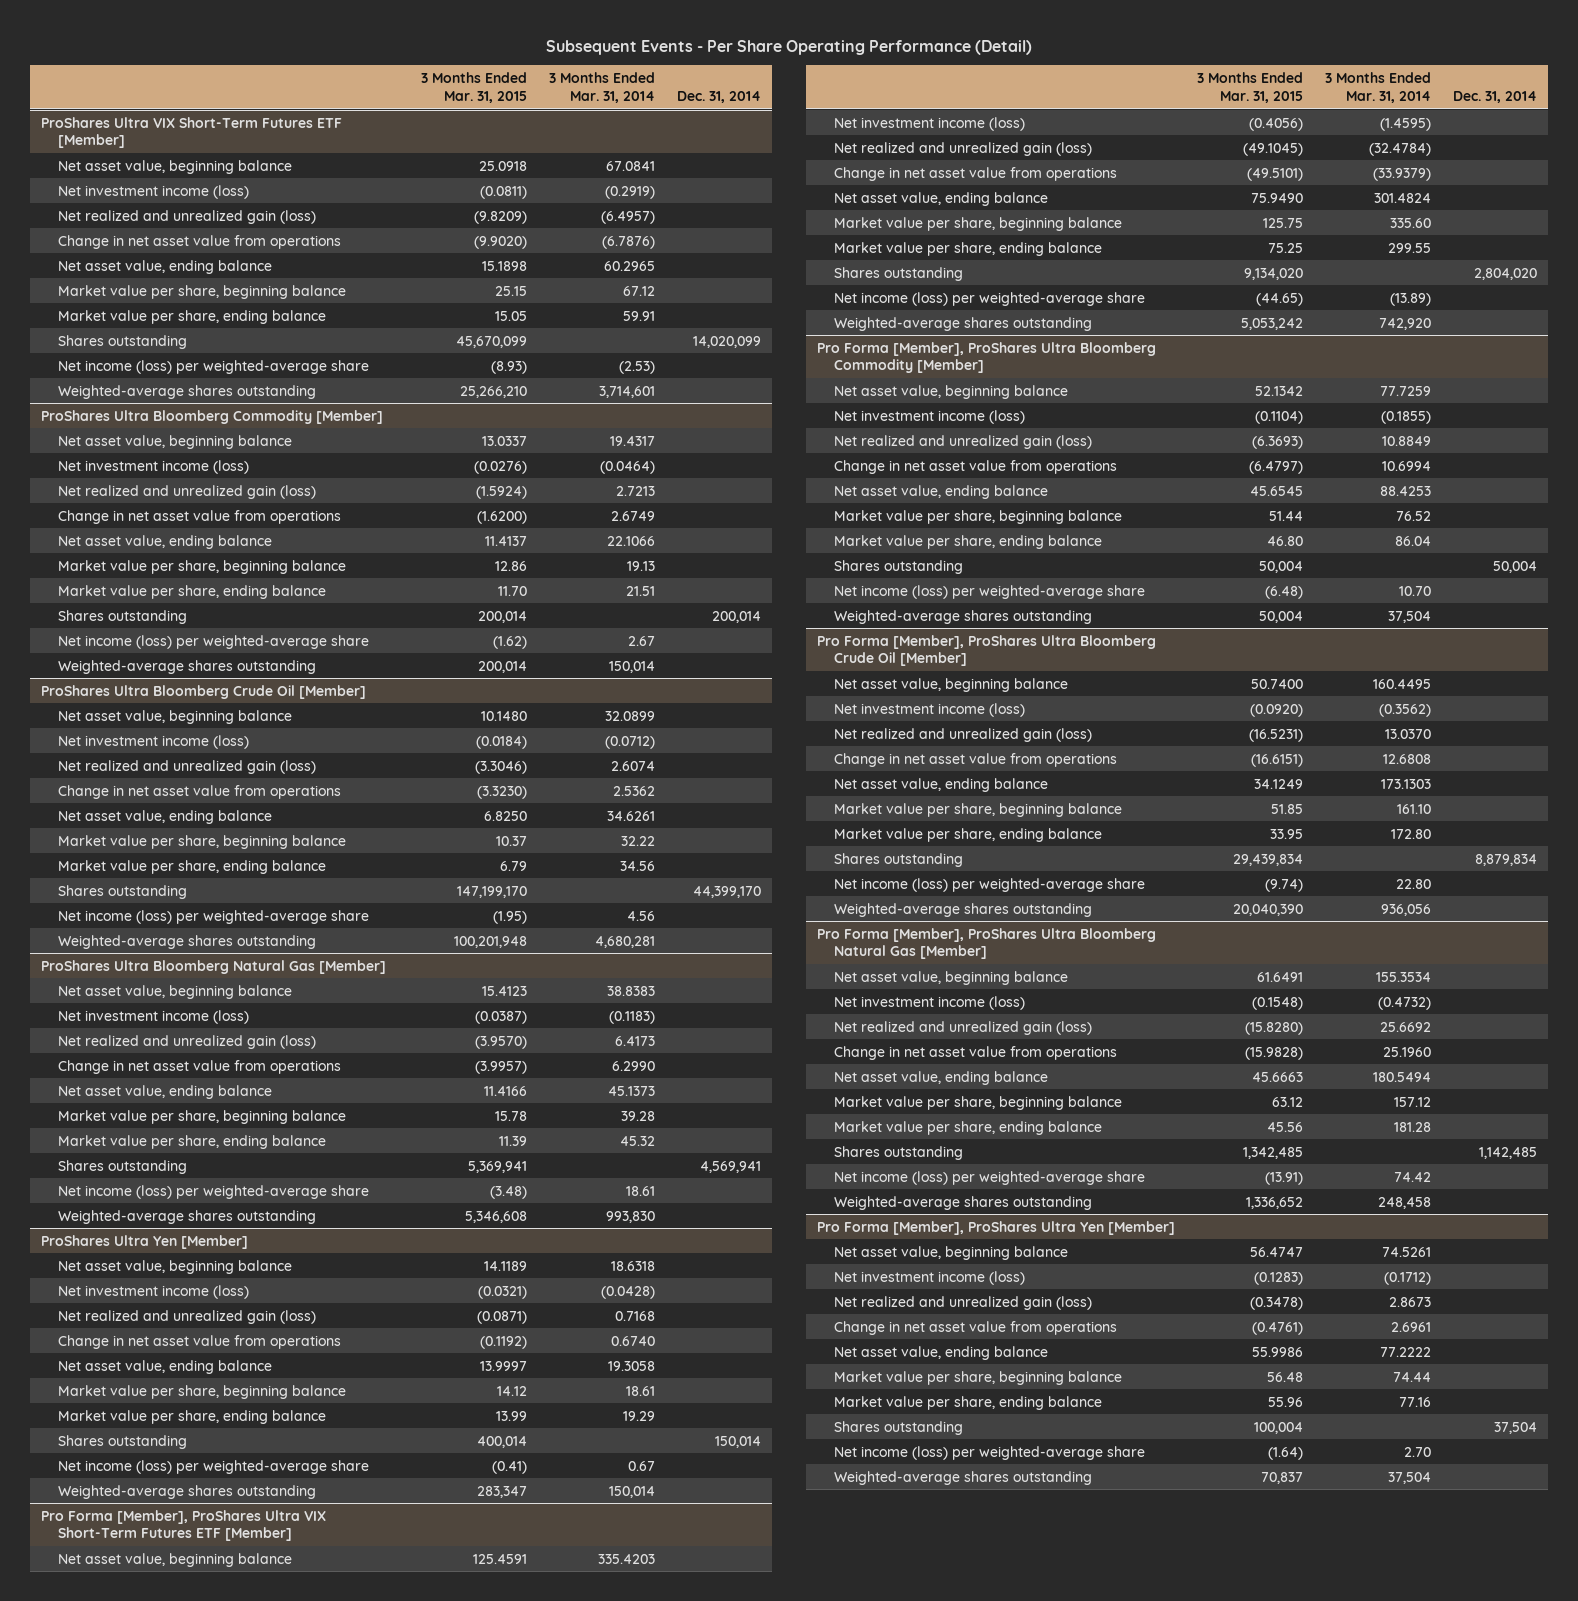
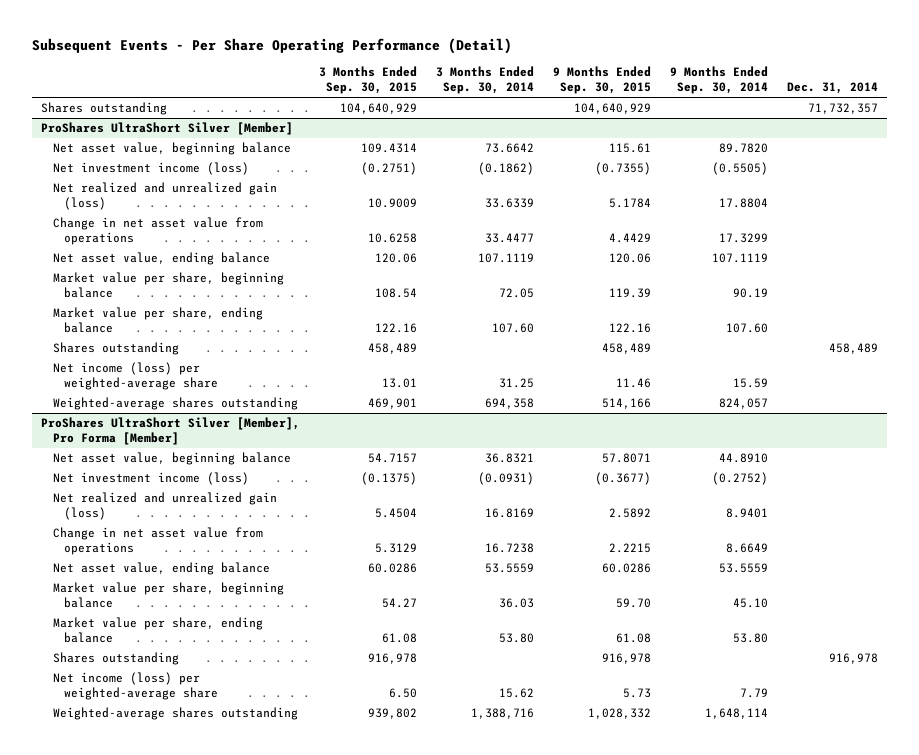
- | 3 Months Ended Mar. 31, 2015 | 3 Months Ended Mar. 31, 2014 | Dec. 31, 2014
+ | 3 Months Ended Sep. 30, 2015 | 3 Months Ended Sep. 30, 2014 | 9 Months Ended Sep. 30, 2015 | 9 Months Ended Sep. 30, 2014 | Dec. 31, 2014
- ProShares Ultra VIX Short-Term Futures ETF [Member]
- Net asset value, beginning balance | 25.0918 | 67.0841 |
- Net investment income (loss) | (0.0811) | (0.2919) |
- Net realized and unrealized gain (loss) | (9.8209) | (6.4957) |
- Change in net asset value from operations | (9.9020) | (6.7876) |
- Net asset value, ending balance | 15.1898 | 60.2965 |
- Market value per share, beginning balance | 25.15 | 67.12 |
- Market value per share, ending balance | 15.05 | 59.91 |
- Shares outstanding | 45,670,099 | | 14,020,099
- Net income (loss) per weighted-average share | (8.93) | (2.53) |
- Weighted-average shares outstanding | 25,266,210 | 3,714,601 |
- ProShares Ultra Bloomberg Commodity [Member]
- Net asset value, beginning balance | 13.0337 | 19.4317 |
- Net investment income (loss) | (0.0276) | (0.0464) |
- Net realized and unrealized gain (loss) | (1.5924) | 2.7213 |
- Change in net asset value from operations | (1.6200) | 2.6749 |
- Net asset value, ending balance | 11.4137 | 22.1066 |
- Market value per share, beginning balance | 12.86 | 19.13 |
- Market value per share, ending balance | 11.70 | 21.51 |
- Shares outstanding | 200,014 | | 200,014
- Net income (loss) per weighted-average share | (1.62) | 2.67 |
- Weighted-average shares outstanding | 200,014 | 150,014 |
- ProShares Ultra Bloomberg Crude Oil [Member]
- Net asset value, beginning balance | 10.1480 | 32.0899 |
- Net investment income (loss) | (0.0184) | (0.0712) |
- Net realized and unrealized gain (loss) | (3.3046) | 2.6074 |
- Change in net asset value from operations | (3.3230) | 2.5362 |
- Net asset value, ending balance | 6.8250 | 34.6261 |
- Market value per share, beginning balance | 10.37 | 32.22 |
- Market value per share, ending balance | 6.79 | 34.56 |
- Shares outstanding | 147,199,170 | | 44,399,170
- Net income (loss) per weighted-average share | (1.95) | 4.56 |
- Weighted-average shares outstanding | 100,201,948 | 4,680,281 |
- ProShares Ultra Bloomberg Natural Gas [Member]
- Net asset value, beginning balance | 15.4123 | 38.8383 |
- Net investment income (loss) | (0.0387) | (0.1183) |
- Net realized and unrealized gain (loss) | (3.9570) | 6.4173 |
- Change in net asset value from operations | (3.9957) | 6.2990 |
- Net asset value, ending balance | 11.4166 | 45.1373 |
- Market value per share, beginning balance | 15.78 | 39.28 |
- Market value per share, ending balance | 11.39 | 45.32 |
- Shares outstanding | 5,369,941 | | 4,569,941
- Net income (loss) per weighted-average share | (3.48) | 18.61 |
- Weighted-average shares outstanding | 5,346,608 | 993,830 |
- ProShares Ultra Yen [Member]
- Net asset value, beginning balance | 14.1189 | 18.6318 |
- Net investment income (loss) | (0.0321) | (0.0428) |
- Net realized and unrealized gain (loss) | (0.0871) | 0.7168 |
- Change in net asset value from operations | (0.1192) | 0.6740 |
- Net asset value, ending balance | 13.9997 | 19.3058 |
- Market value per share, beginning balance | 14.12 | 18.61 |
- Market value per share, ending balance | 13.99 | 19.29 |
- Shares outstanding | 400,014 | | 150,014
- Net income (loss) per weighted-average share | (0.41) | 0.67 |
- Weighted-average shares outstanding | 283,347 | 150,014 |
- Pro Forma [Member], ProShares Ultra VIX Short-Term Futures ETF [Member]
- Net asset value, beginning balance | 125.4591 | 335.4203 |
- Net investment income (loss) | (0.4056) | (1.4595) |
- Net realized and unrealized gain (loss) | (49.1045) | (32.4784) |
- Change in net asset value from operations | (49.5101) | (33.9379) |
- Net asset value, ending balance | 75.9490 | 301.4824 |
- Market value per share, beginning balance | 125.75 | 335.60 |
- Market value per share, ending balance | 75.25 | 299.55 |
- Shares outstanding | 9,134,020 | | 2,804,020
- Net income (loss) per weighted-average share | (44.65) | (13.89) |
- Weighted-average shares outstanding | 5,053,242 | 742,920 |
- Pro Forma [Member], ProShares Ultra Bloomberg Commodity [Member]
- Net asset value, beginning balance | 52.1342 | 77.7259 |
- Net investment income (loss) | (0.1104) | (0.1855) |
- Net realized and unrealized gain (loss) | (6.3693) | 10.8849 |
- Change in net asset value from operations | (6.4797) | 10.6994 |
- Net asset value, ending balance | 45.6545 | 88.4253 |
- Market value per share, beginning balance | 51.44 | 76.52 |
- Market value per share, ending balance | 46.80 | 86.04 |
- Shares outstanding | 50,004 | | 50,004
- Net income (loss) per weighted-average share | (6.48) | 10.70 |
- Weighted-average shares outstanding | 50,004 | 37,504 |
- Pro Forma [Member], ProShares Ultra Bloomberg Crude Oil [Member]
- Net asset value, beginning balance | 50.7400 | 160.4495 |
- Net investment income (loss) | (0.0920) | (0.3562) |
- Net realized and unrealized gain (loss) | (16.5231) | 13.0370 |
- Change in net asset value from operations | (16.6151) | 12.6808 |
- Net asset value, ending balance | 34.1249 | 173.1303 |
- Market value per share, beginning balance | 51.85 | 161.10 |
- Market value per share, ending balance | 33.95 | 172.80 |
- Shares outstanding | 29,439,834 | | 8,879,834
- Net income (loss) per weighted-average share | (9.74) | 22.80 |
- Weighted-average shares outstanding | 20,040,390 | 936,056 |
- Pro Forma [Member], ProShares Ultra Bloomberg Natural Gas [Member]
- Net asset value, beginning balance | 61.6491 | 155.3534 |
- Net investment income (loss) | (0.1548) | (0.4732) |
- Net realized and unrealized gain (loss) | (15.8280) | 25.6692 |
- Change in net asset value from operations | (15.9828) | 25.1960 |
- Net asset value, ending balance | 45.6663 | 180.5494 |
- Market value per share, beginning balance | 63.12 | 157.12 |
- Market value per share, ending balance | 45.56 | 181.28 |
- Shares outstanding | 1,342,485 | | 1,142,485
- Net income (loss) per weighted-average share | (13.91) | 74.42 |
- Weighted-average shares outstanding | 1,336,652 | 248,458 |
- Pro Forma [Member], ProShares Ultra Yen [Member]
- Net asset value, beginning balance | 56.4747 | 74.5261 |
- Net investment income (loss) | (0.1283) | (0.1712) |
- Net realized and unrealized gain (loss) | (0.3478) | 2.8673 |
- Change in net asset value from operations | (0.4761) | 2.6961 |
- Net asset value, ending balance | 55.9986 | 77.2222 |
- Market value per share, beginning balance | 56.48 | 74.44 |
- Market value per share, ending balance | 55.96 | 77.16 |
- Shares outstanding | 100,004 | | 37,504
- Net income (loss) per weighted-average share | (1.64) | 2.70 |
- Weighted-average shares outstanding | 70,837 | 37,504 |
+ Shares outstanding | 104,640,929 | | 104,640,929 | | 71,732,357
+ ProShares UltraShort Silver [Member]
+ Net asset value, beginning balance | 109.4314 | 73.6642 | 115.61 | 89.7820 |
+ Net investment income (loss) | (0.2751) | (0.1862) | (0.7355) | (0.5505) |
+ Net realized and unrealized gain (loss) | 10.9009 | 33.6339 | 5.1784 | 17.8804 |
+ Change in net asset value from operations | 10.6258 | 33.4477 | 4.4429 | 17.3299 |
+ Net asset value, ending balance | 120.06 | 107.1119 | 120.06 | 107.1119 |
+ Market value per share, beginning balance | 108.54 | 72.05 | 119.39 | 90.19 |
+ Market value per share, ending balance | 122.16 | 107.60 | 122.16 | 107.60 |
+ Shares outstanding | 458,489 | | 458,489 | | 458,489
+ Net income (loss) per weighted-average share | 13.01 | 31.25 | 11.46 | 15.59 |
+ Weighted-average shares outstanding | 469,901 | 694,358 | 514,166 | 824,057 |
+ ProShares UltraShort Silver [Member], Pro Forma [Member]
+ Net asset value, beginning balance | 54.7157 | 36.8321 | 57.8071 | 44.8910 |
+ Net investment income (loss) | (0.1375) | (0.0931) | (0.3677) | (0.2752) |
+ Net realized and unrealized gain (loss) | 5.4504 | 16.8169 | 2.5892 | 8.9401 |
+ Change in net asset value from operations | 5.3129 | 16.7238 | 2.2215 | 8.6649 |
+ Net asset value, ending balance | 60.0286 | 53.5559 | 60.0286 | 53.5559 |
+ Market value per share, beginning balance | 54.27 | 36.03 | 59.70 | 45.10 |
+ Market value per share, ending balance | 61.08 | 53.80 | 61.08 | 53.80 |
+ Shares outstanding | 916,978 | | 916,978 | | 916,978
+ Net income (loss) per weighted-average share | 6.50 | 15.62 | 5.73 | 7.79 |
+ Weighted-average shares outstanding | 939,802 | 1,388,716 | 1,028,332 | 1,648,114 |

